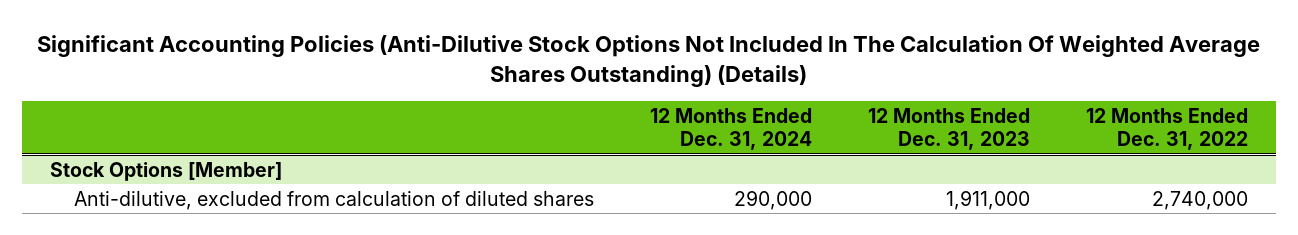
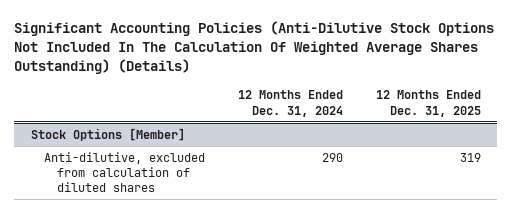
- | 12 Months Ended Dec. 31, 2024 | 12 Months Ended Dec. 31, 2023 | 12 Months Ended Dec. 31, 2022
+ | 12 Months Ended Dec. 31, 2024 | 12 Months Ended Dec. 31, 2025
@ Stock Options [Member]
- Anti-dilutive, excluded from calculation of diluted shares | 290,000 | 1,911,000 | 2,740,000
+ Anti-dilutive, excluded from calculation of diluted shares | 290 | 319

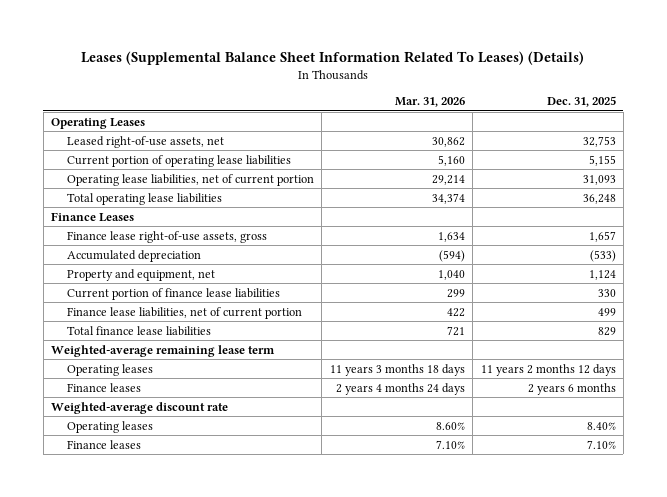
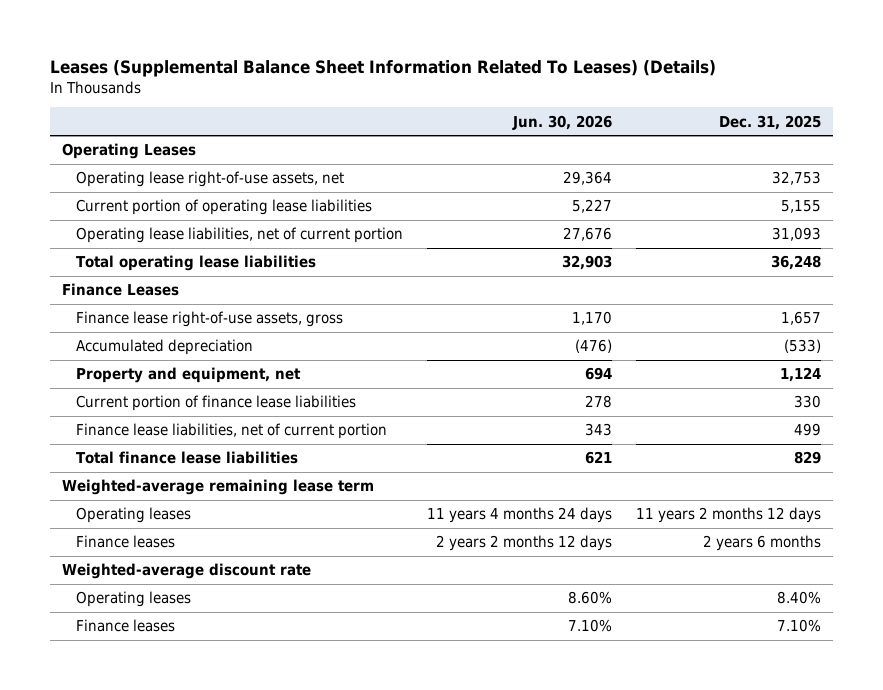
- | Mar. 31, 2026 | Dec. 31, 2025
+ | Jun. 30, 2026 | Dec. 31, 2025
- Leased right-of-use assets, net | 30,862 | 32,753
+ Operating lease right-of-use assets, net | 29,364 | 32,753

